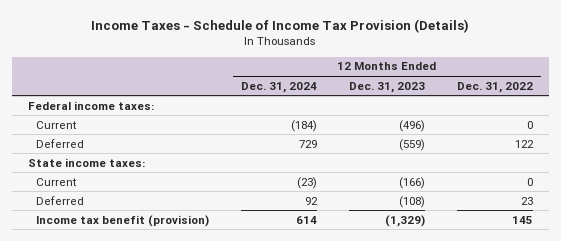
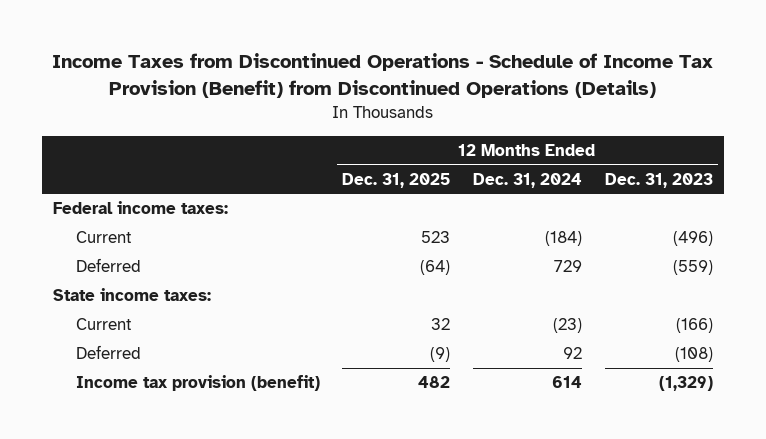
- Income Taxes - Schedule of Income Tax Provision (Details)
+ Income Taxes from Discontinued Operations - Schedule of Income Tax Provision (Benefit) from Discontinued Operations (Details)
- | 12 Months Ended Dec. 31, 2024 | 12 Months Ended Dec. 31, 2023 | 12 Months Ended Dec. 31, 2022
+ | 12 Months Ended Dec. 31, 2025 | 12 Months Ended Dec. 31, 2024 | 12 Months Ended Dec. 31, 2023
- Income tax benefit (provision) | 614 | (1,329) | 145
+ Income tax provision (benefit) | 482 | 614 | (1,329)

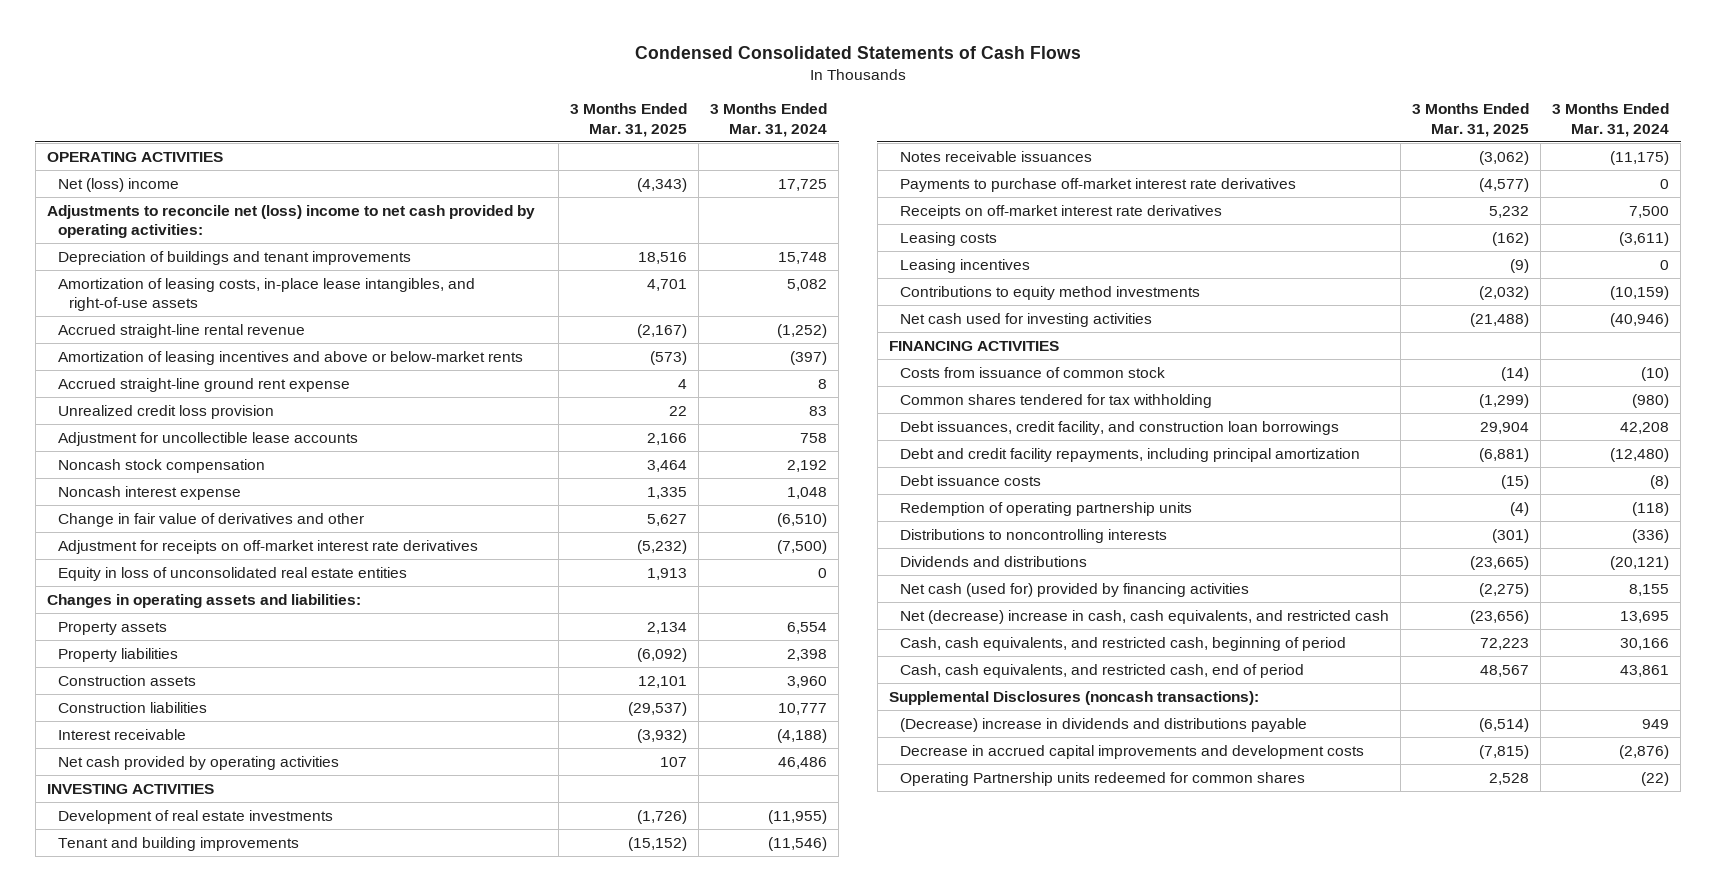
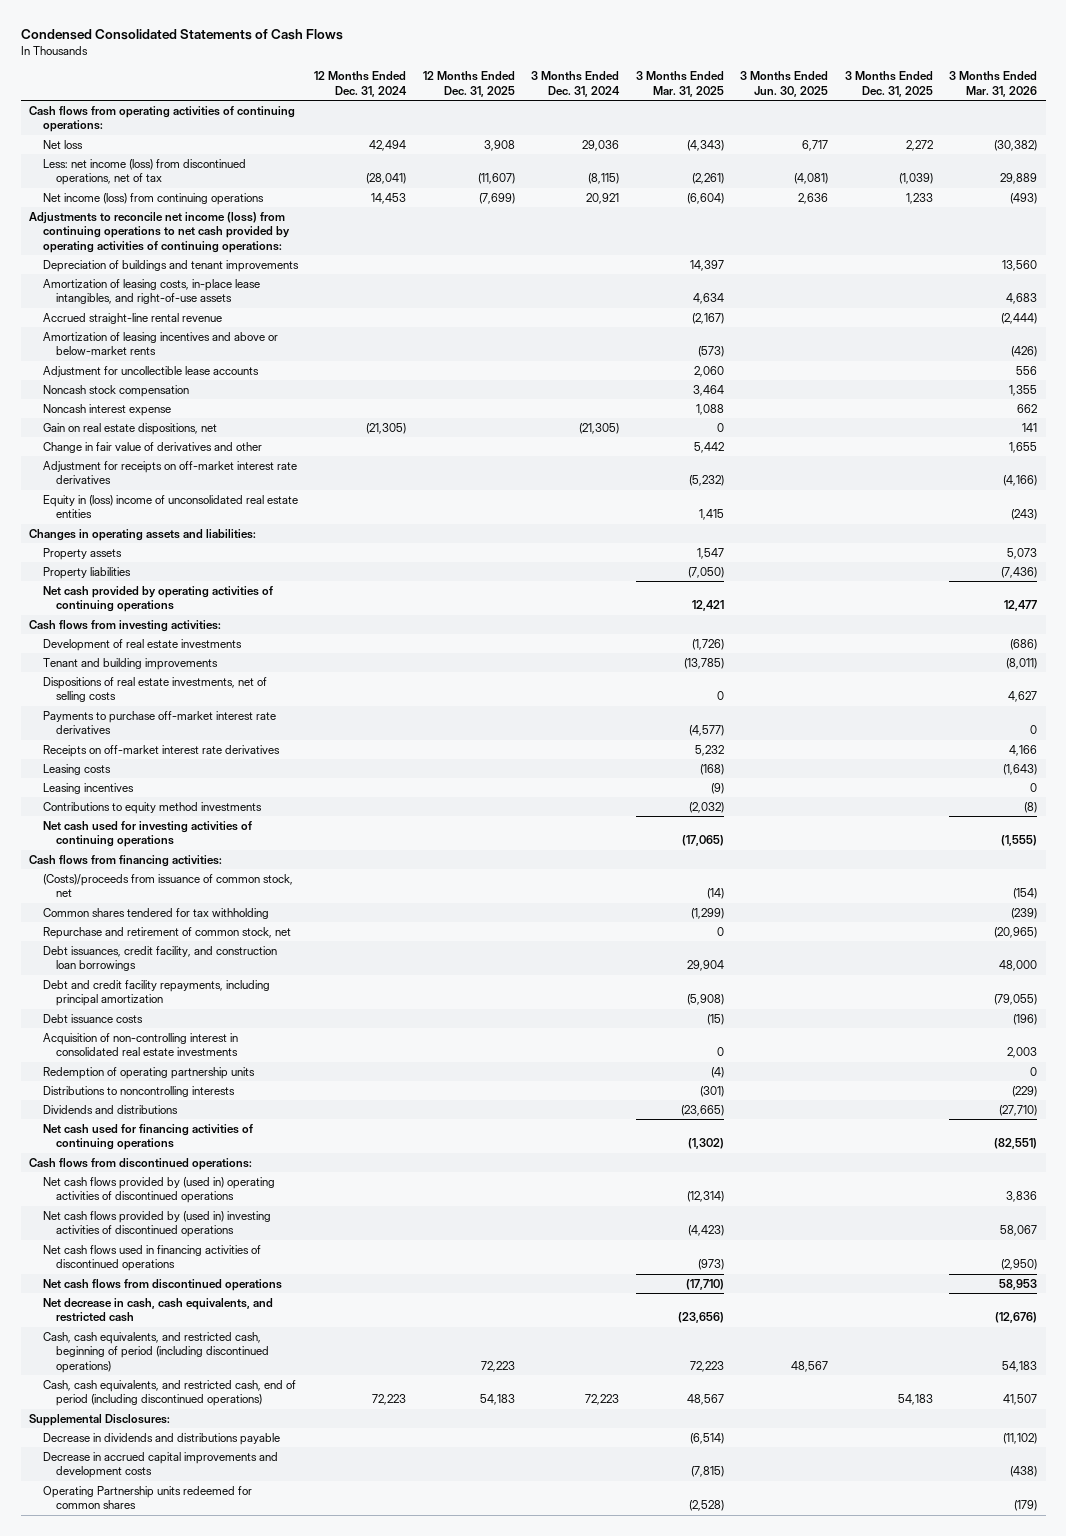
- | 3 Months Ended Mar. 31, 2025 | 3 Months Ended Mar. 31, 2024
+ | 12 Months Ended Dec. 31, 2024 | 12 Months Ended Dec. 31, 2025 | 3 Months Ended Dec. 31, 2024 | 3 Months Ended Mar. 31, 2025 | 3 Months Ended Jun. 30, 2025 | 3 Months Ended Dec. 31, 2025 | 3 Months Ended Mar. 31, 2026
- OPERATING ACTIVITIES
- Net (loss) income | (4,343) | 17,725
- Adjustments to reconcile net (loss) income to net cash provided by operating activities:
- Depreciation of buildings and tenant improvements | 18,516 | 15,748
- Amortization of leasing costs, in-place lease intangibles, and right-of-use assets | 4,701 | 5,082
+ Cash flows from operating activities of continuing operations:
+ Net loss | 42,494 | 3,908 | 29,036 | (4,343) | 6,717 | 2,272 | (30,382)
+ Less: net income (loss) from discontinued operations, net of tax | (28,041) | (11,607) | (8,115) | (2,261) | (4,081) | (1,039) | 29,889
+ Net income (loss) from continuing operations | 14,453 | (7,699) | 20,921 | (6,604) | 2,636 | 1,233 | (493)
+ Adjustments to reconcile net income (loss) from continuing operations to net cash provided by operating activities of continuing operations:
+ Depreciation of buildings and tenant improvements | | | | 14,397 | | | 13,560
+ Amortization of leasing costs, in-place lease intangibles, and right-of-use assets | | | | 4,634 | | | 4,683
- Accrued straight-line ground rent expense | 4 | 8
- Unrealized credit loss provision | 22 | 83
- Adjustment for uncollectible lease accounts | 2,166 | 758
+ Adjustment for uncollectible lease accounts | | | | 2,060 | | | 556
- Noncash interest expense | 1,335 | 1,048
- Change in fair value of derivatives and other | 5,627 | (6,510)
+ Noncash interest expense | | | | 1,088 | | | 662
+ Gain on real estate dispositions, net | (21,305) | | (21,305) | 0 | | | 141
+ Change in fair value of derivatives and other | | | | 5,442 | | | 1,655
- Equity in loss of unconsolidated real estate entities | 1,913 | 0
+ Equity in (loss) income of unconsolidated real estate entities | | | | 1,415 | | | (243)
- Property assets | 2,134 | 6,554
- Property liabilities | (6,092) | 2,398
- Construction assets | 12,101 | 3,960
- Construction liabilities | (29,537) | 10,777
- Interest receivable | (3,932) | (4,188)
- Net cash provided by operating activities | 107 | 46,486
- INVESTING ACTIVITIES
+ Property assets | | | | 1,547 | | | 5,073
+ Property liabilities | | | | (7,050) | | | (7,436)
+ Net cash provided by operating activities of continuing operations | | | | 12,421 | | | 12,477
+ Cash flows from investing activities:
- Tenant and building improvements | (15,152) | (11,546)
- Notes receivable issuances | (3,062) | (11,175)
+ Tenant and building improvements | | | | (13,785) | | | (8,011)
+ Dispositions of real estate investments, net of selling costs | | | | 0 | | | 4,627
- Leasing costs | (162) | (3,611)
+ Leasing costs | | | | (168) | | | (1,643)
- Net cash used for investing activities | (21,488) | (40,946)
- FINANCING ACTIVITIES
- Costs from issuance of common stock | (14) | (10)
+ Net cash used for investing activities of continuing operations | | | | (17,065) | | | (1,555)
+ Cash flows from financing activities:
+ (Costs)/proceeds from issuance of common stock, net | | | | (14) | | | (154)
+ Repurchase and retirement of common stock, net | | | | 0 | | | (20,965)
- Debt and credit facility repayments, including principal amortization | (6,881) | (12,480)
+ Debt and credit facility repayments, including principal amortization | | | | (5,908) | | | (79,055)
+ Acquisition of non-controlling interest in consolidated real estate investments | | | | 0 | | | 2,003
- Net cash (used for) provided by financing activities | (2,275) | 8,155
- Net (decrease) increase in cash, cash equivalents, and restricted cash | (23,656) | 13,695
- Cash, cash equivalents, and restricted cash, beginning of period | 72,223 | 30,166
- Cash, cash equivalents, and restricted cash, end of period | 48,567 | 43,861
- Supplemental Disclosures (noncash transactions):
- (Decrease) increase in dividends and distributions payable | (6,514) | 949
+ Net cash used for financing activities of continuing operations | | | | (1,302) | | | (82,551)
+ Cash flows from discontinued operations:
+ Net cash flows provided by (used in) operating activities of discontinued operations | | | | (12,314) | | | 3,836
+ Net cash flows provided by (used in) investing activities of discontinued operations | | | | (4,423) | | | 58,067
+ Net cash flows used in financing activities of discontinued operations | | | | (973) | | | (2,950)
+ Net cash flows from discontinued operations | | | | (17,710) | | | 58,953
+ Net decrease in cash, cash equivalents, and restricted cash | | | | (23,656) | | | (12,676)
+ Cash, cash equivalents, and restricted cash, beginning of period (including discontinued operations) | | 72,223 | | 72,223 | 48,567 | | 54,183
+ Cash, cash equivalents, and restricted cash, end of period (including discontinued operations) | 72,223 | 54,183 | 72,223 | 48,567 | | 54,183 | 41,507
+ Supplemental Disclosures:
+ Decrease in dividends and distributions payable | | | | (6,514) | | | (11,102)
- Operating Partnership units redeemed for common shares | 2,528 | (22)
+ Operating Partnership units redeemed for common shares | | | | (2,528) | | | (179)

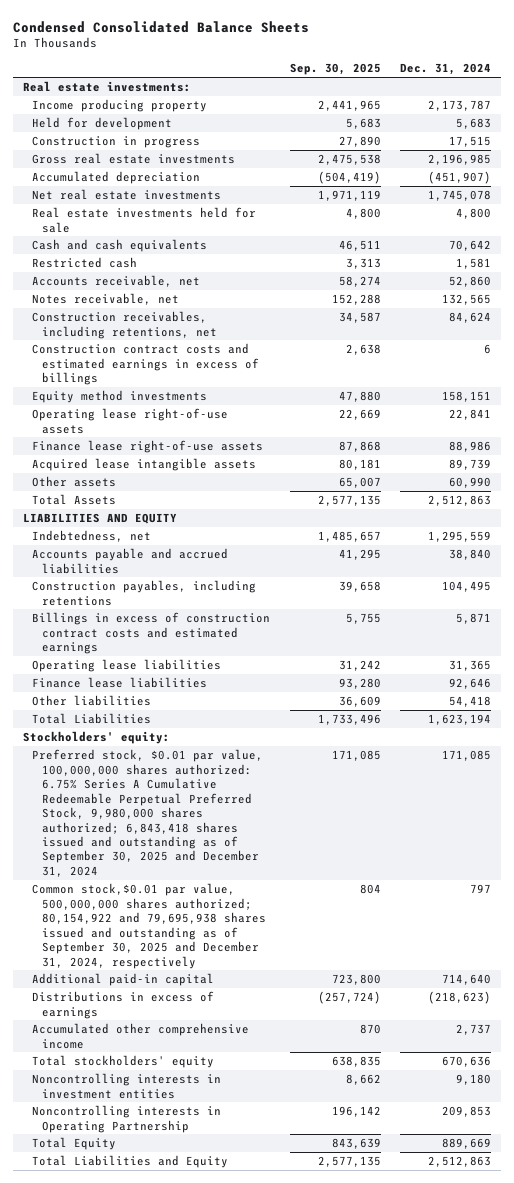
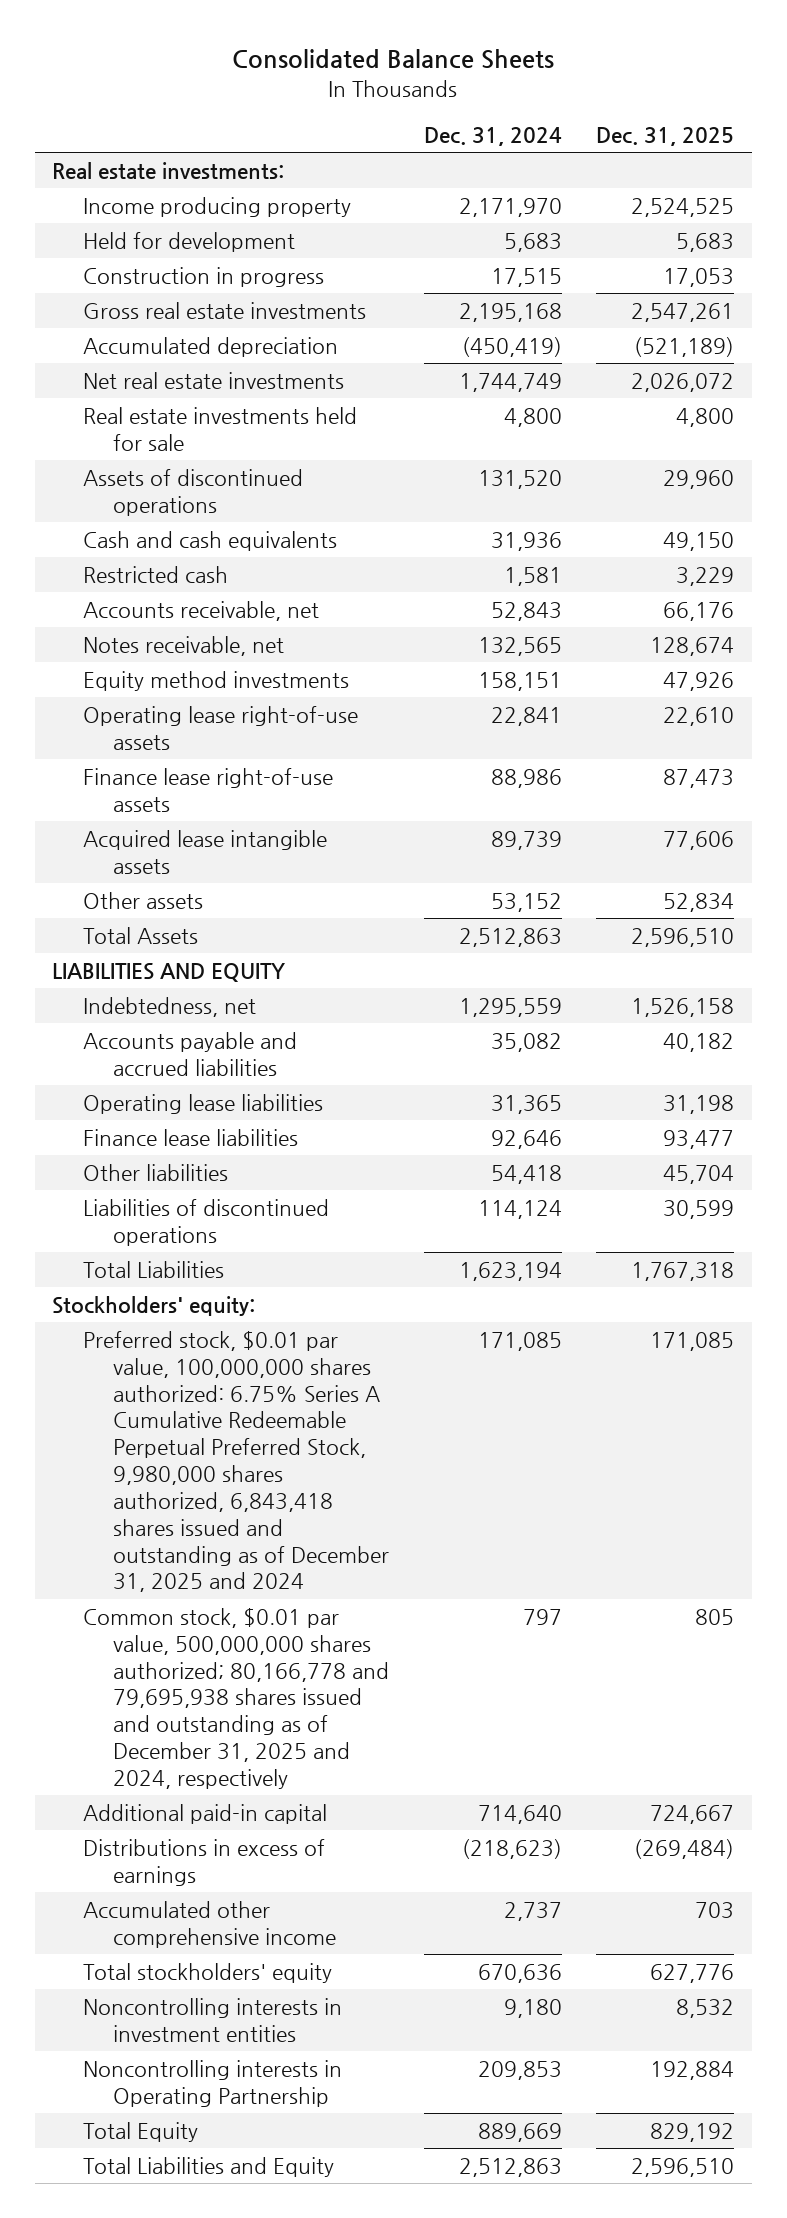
- Condensed Consolidated Balance Sheets
+ Consolidated Balance Sheets
- | Sep. 30, 2025 | Dec. 31, 2024
+ | Dec. 31, 2024 | Dec. 31, 2025
- Income producing property | 2,441,965 | 2,173,787
+ Income producing property | 2,171,970 | 2,524,525
- Gross real estate investments | 2,475,538 | 2,196,985
- Accumulated depreciation | (504,419) | (451,907)
- Net real estate investments | 1,971,119 | 1,745,078
+ Gross real estate investments | 2,195,168 | 2,547,261
+ Accumulated depreciation | (450,419) | (521,189)
+ Net real estate investments | 1,744,749 | 2,026,072
- Cash and cash equivalents | 46,511 | 70,642
+ Assets of discontinued operations | 131,520 | 29,960
+ Cash and cash equivalents | 31,936 | 49,150
- Accounts receivable, net | 58,274 | 52,860
+ Accounts receivable, net | 52,843 | 66,176
- Construction receivables, including retentions, net | 34,587 | 84,624
- Construction contract costs and estimated earnings in excess of billings | 2,638 | 6
- Other assets | 65,007 | 60,990
+ Other assets | 53,152 | 52,834
- Accounts payable and accrued liabilities | 41,295 | 38,840
- Construction payables, including retentions | 39,658 | 104,495
- Billings in excess of construction contract costs and estimated earnings | 5,755 | 5,871
+ Accounts payable and accrued liabilities | 35,082 | 40,182
+ Liabilities of discontinued operations | 114,124 | 30,599
- Preferred stock, $0.01 par value, 100,000,000 shares authorized: 6.75% Series A Cumulative Redeemable Perpetual Preferred Stock, 9,980,000 shares authorized; 6,843,418 shares issued and outstanding as of September 30, 2025 and December 31, 2024 | 171,085 | 171,085
- Common stock,$0.01 par value, 500,000,000 shares authorized; 80,154,922 and 79,695,938 shares issued and outstanding as of September 30, 2025 and December 31, 2024, respectively | 804 | 797
+ Preferred stock, $0.01 par value, 100,000,000 shares authorized: 6.75% Series A Cumulative Redeemable Perpetual Preferred Stock, 9,980,000 shares authorized, 6,843,418 shares issued and outstanding as of December 31, 2025 and 2024 | 171,085 | 171,085
+ Common stock, $0.01 par value, 500,000,000 shares authorized; 80,166,778 and 79,695,938 shares issued and outstanding as of December 31, 2025 and 2024, respectively | 797 | 805

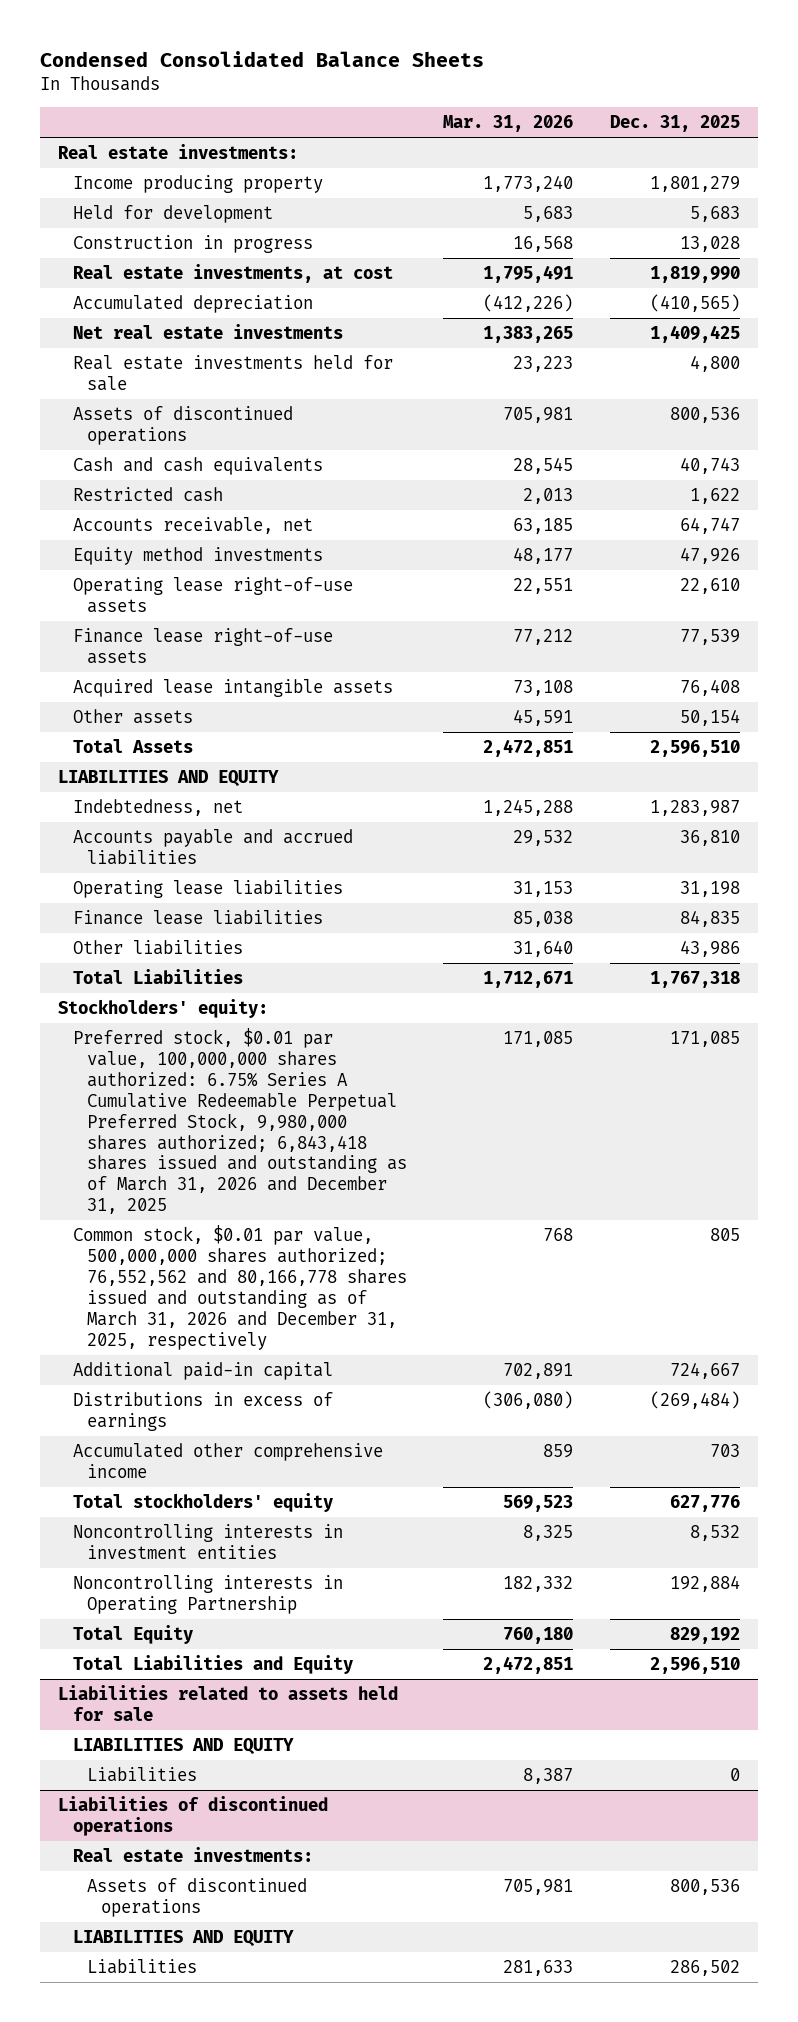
- Consolidated Balance Sheets
+ Condensed Consolidated Balance Sheets
- | Dec. 31, 2024 | Dec. 31, 2025
+ | Mar. 31, 2026 | Dec. 31, 2025
- Income producing property | 2,171,970 | 2,524,525
+ Income producing property | 1,773,240 | 1,801,279
- Construction in progress | 17,515 | 17,053
- Gross real estate investments | 2,195,168 | 2,547,261
- Accumulated depreciation | (450,419) | (521,189)
- Net real estate investments | 1,744,749 | 2,026,072
+ Construction in progress | 16,568 | 13,028
+ Real estate investments, at cost | 1,795,491 | 1,819,990
+ Accumulated depreciation | (412,226) | (410,565)
+ Net real estate investments | 1,383,265 | 1,409,425
- Assets of discontinued operations | 131,520 | 29,960
- Cash and cash equivalents | 31,936 | 49,150
- Restricted cash | 1,581 | 3,229
- Accounts receivable, net | 52,843 | 66,176
- Notes receivable, net | 132,565 | 128,674
+ Assets of discontinued operations | 705,981 | 800,536
+ Cash and cash equivalents | 28,545 | 40,743
+ Restricted cash | 2,013 | 1,622
+ Accounts receivable, net | 63,185 | 64,747
- Finance lease right-of-use assets | 88,986 | 87,473
- Acquired lease intangible assets | 89,739 | 77,606
- Other assets | 53,152 | 52,834
+ Finance lease right-of-use assets | 77,212 | 77,539
+ Acquired lease intangible assets | 73,108 | 76,408
+ Other assets | 45,591 | 50,154
- Indebtedness, net | 1,295,559 | 1,526,158
- Accounts payable and accrued liabilities | 35,082 | 40,182
+ Indebtedness, net | 1,245,288 | 1,283,987
+ Accounts payable and accrued liabilities | 29,532 | 36,810
- Finance lease liabilities | 92,646 | 93,477
- Other liabilities | 54,418 | 45,704
- Liabilities of discontinued operations | 114,124 | 30,599
+ Finance lease liabilities | 85,038 | 84,835
+ Other liabilities | 31,640 | 43,986
- Preferred stock, $0.01 par value, 100,000,000 shares authorized: 6.75% Series A Cumulative Redeemable Perpetual Preferred Stock, 9,980,000 shares authorized, 6,843,418 shares issued and outstanding as of December 31, 2025 and 2024 | 171,085 | 171,085
- Common stock, $0.01 par value, 500,000,000 shares authorized; 80,166,778 and 79,695,938 shares issued and outstanding as of December 31, 2025 and 2024, respectively | 797 | 805
+ Preferred stock, $0.01 par value, 100,000,000 shares authorized: 6.75% Series A Cumulative Redeemable Perpetual Preferred Stock, 9,980,000 shares authorized; 6,843,418 shares issued and outstanding as of March 31, 2026 and December 31, 2025 | 171,085 | 171,085
+ Common stock, $0.01 par value, 500,000,000 shares authorized; 76,552,562 and 80,166,778 shares issued and outstanding as of March 31, 2026 and December 31, 2025, respectively | 768 | 805
+ Liabilities related to assets held for sale
+ LIABILITIES AND EQUITY
+ Liabilities | 8,387 | 0
+ Liabilities of discontinued operations
+ Real estate investments:
+ Assets of discontinued operations | 705,981 | 800,536
+ LIABILITIES AND EQUITY
+ Liabilities | 281,633 | 286,502

